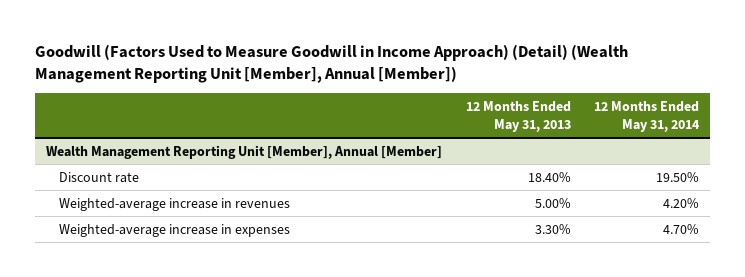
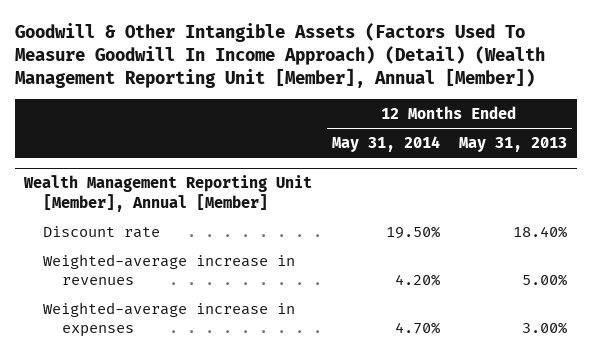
- Goodwill (Factors Used to Measure Goodwill in Income Approach) (Detail) (Wealth Management Reporting Unit [Member], Annual [Member])
+ Goodwill & Other Intangible Assets (Factors Used To Measure Goodwill In Income Approach) (Detail) (Wealth Management Reporting Unit [Member], Annual [Member])
- | 12 Months Ended May 31, 2013 | 12 Months Ended May 31, 2014
+ | 12 Months Ended May 31, 2014 | 12 Months Ended May 31, 2013
@ Wealth Management Reporting Unit [Member], Annual [Member]
- Weighted-average increase in expenses | 3.30% | 4.70%
+ Weighted-average increase in expenses | 4.70% | 3.00%

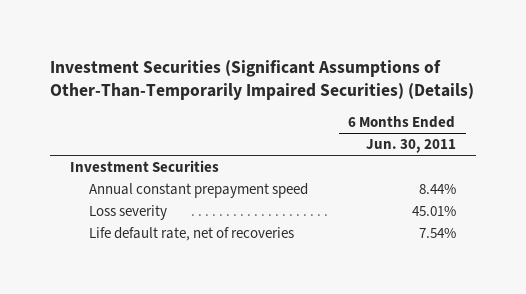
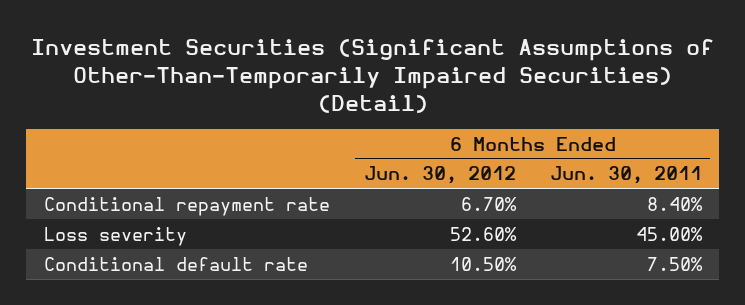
- Investment Securities (Significant Assumptions of Other-Than-Temporarily Impaired Securities) (Details)
+ Investment Securities (Significant Assumptions of Other-Than-Temporarily Impaired Securities) (Detail)
- | 6 Months Ended Jun. 30, 2011
+ | 6 Months Ended Jun. 30, 2012 | 6 Months Ended Jun. 30, 2011
- Investment Securities
- Annual constant prepayment speed | 8.44%
- Loss severity | 45.01%
- Life default rate, net of recoveries | 7.54%
+ Conditional repayment rate | 6.70% | 8.40%
+ Loss severity | 52.60% | 45.00%
+ Conditional default rate | 10.50% | 7.50%

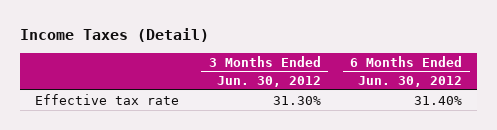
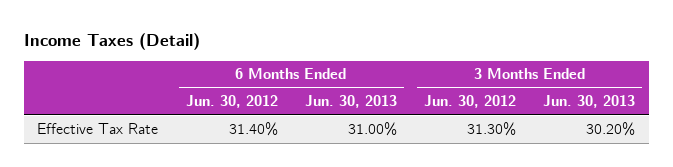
- | 3 Months Ended Jun. 30, 2012 | 6 Months Ended Jun. 30, 2012
+ | 6 Months Ended Jun. 30, 2012 | 6 Months Ended Jun. 30, 2013 | 3 Months Ended Jun. 30, 2012 | 3 Months Ended Jun. 30, 2013
- Effective tax rate | 31.30% | 31.40%
+ Effective Tax Rate | 31.40% | 31.00% | 31.30% | 30.20%

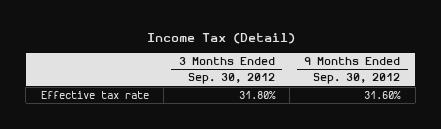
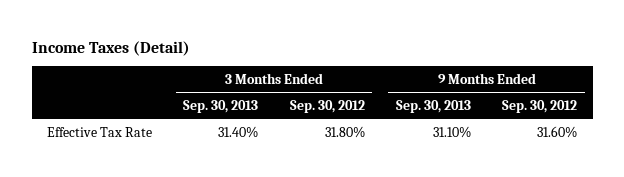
- Income Tax (Detail)
+ Income Taxes (Detail)
- | 3 Months Ended Sep. 30, 2012 | 9 Months Ended Sep. 30, 2012
+ | 3 Months Ended Sep. 30, 2013 | 3 Months Ended Sep. 30, 2012 | 9 Months Ended Sep. 30, 2013 | 9 Months Ended Sep. 30, 2012
- Effective tax rate | 31.80% | 31.60%
+ Effective Tax Rate | 31.40% | 31.80% | 31.10% | 31.60%

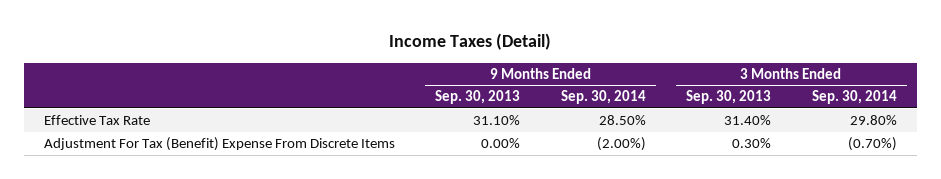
- | 3 Months Ended Sep. 30, 2013 | 3 Months Ended Sep. 30, 2012 | 9 Months Ended Sep. 30, 2013 | 9 Months Ended Sep. 30, 2012
+ | 9 Months Ended Sep. 30, 2013 | 9 Months Ended Sep. 30, 2014 | 3 Months Ended Sep. 30, 2013 | 3 Months Ended Sep. 30, 2014
+ Adjustment For Tax (Benefit) Expense From Discrete Items | 0.00% | (2.00%) | 0.30% | (0.70%)

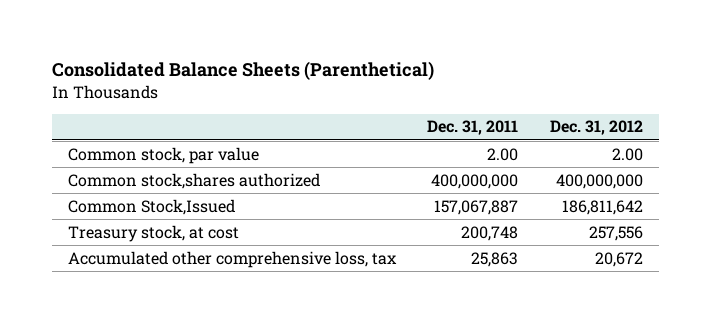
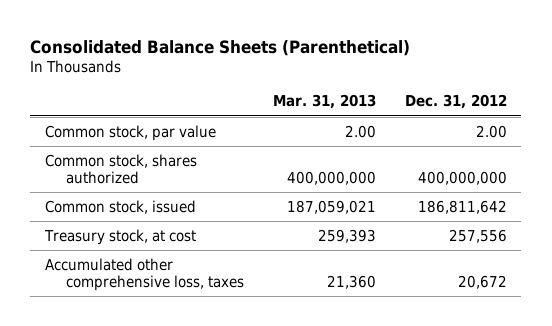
- | Dec. 31, 2011 | Dec. 31, 2012
+ | Mar. 31, 2013 | Dec. 31, 2012
- Common stock,shares authorized | 400,000,000 | 400,000,000
- Common Stock,Issued | 157,067,887 | 186,811,642
+ Common stock, shares authorized | 400,000,000 | 400,000,000
+ Common stock, issued | 187,059,021 | 186,811,642
- Accumulated other comprehensive loss, tax | 25,863 | 20,672
+ Accumulated other comprehensive loss, taxes | 21,360 | 20,672

